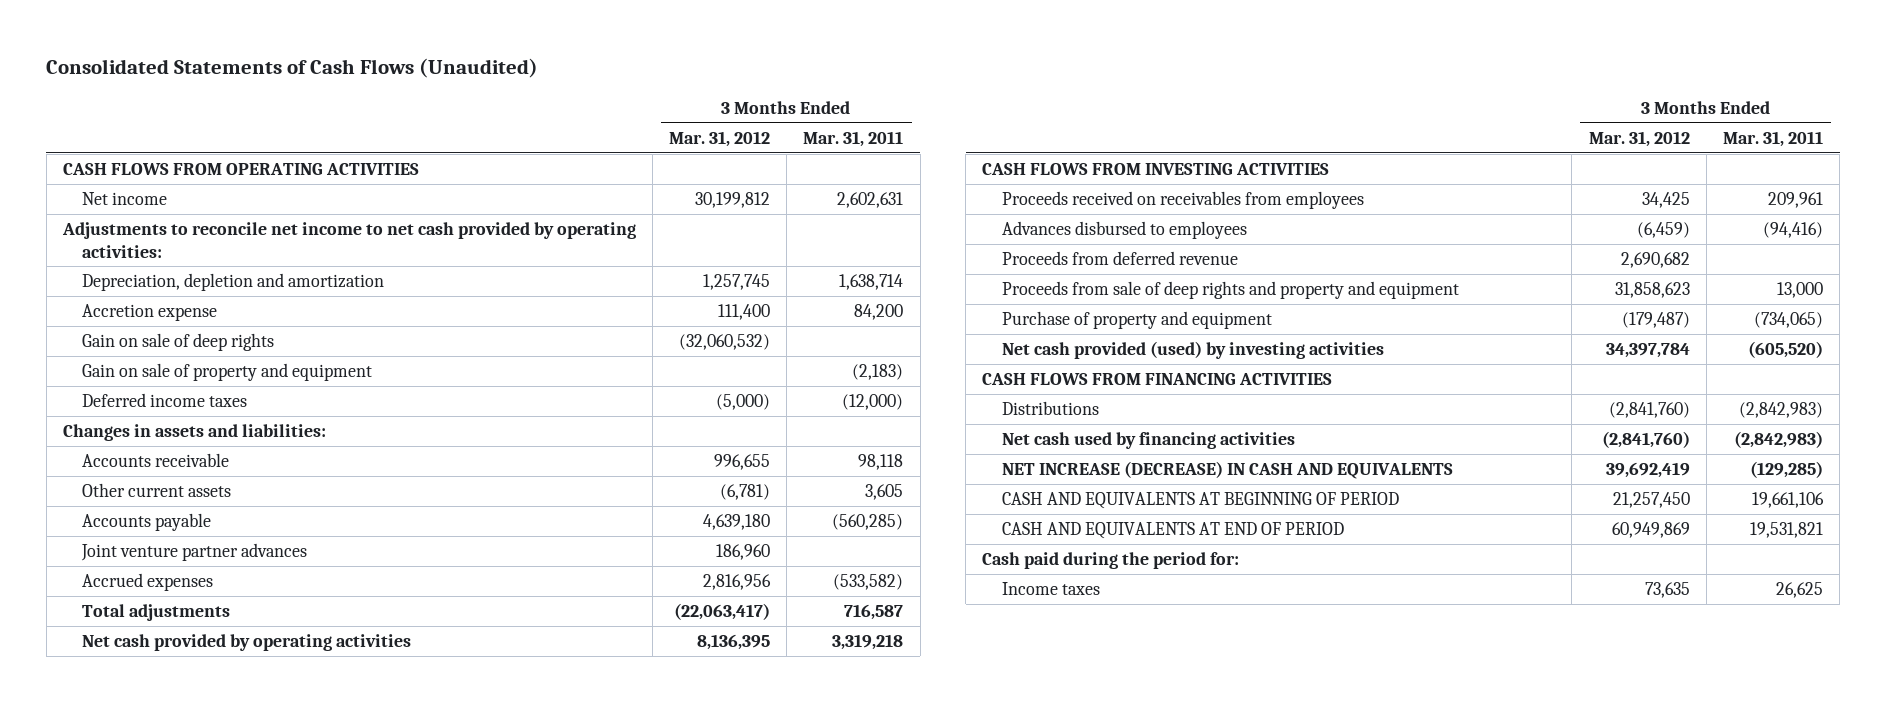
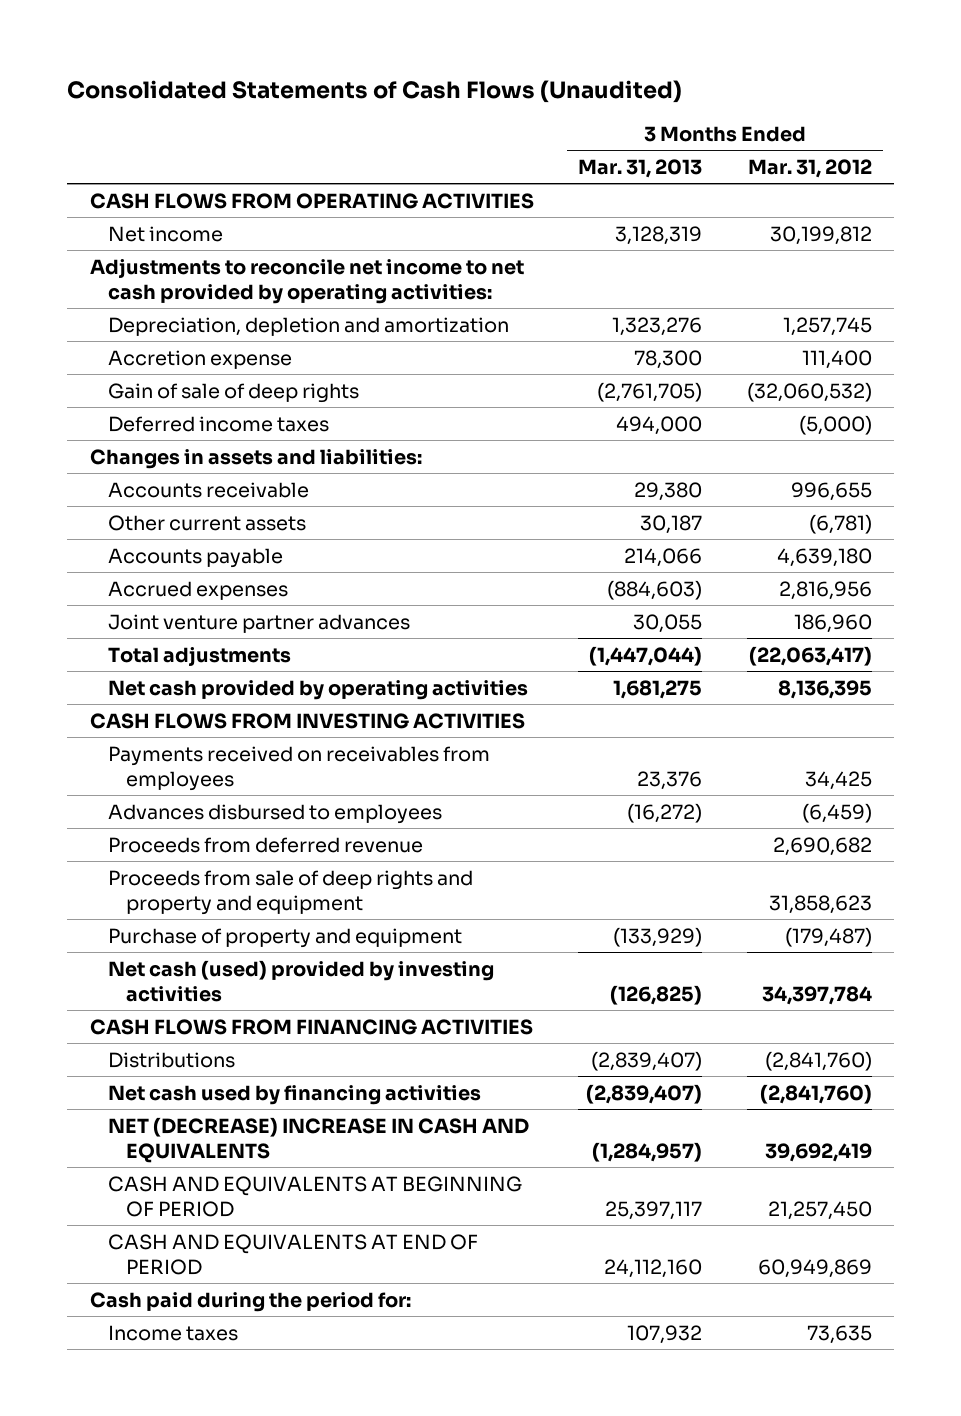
- | 3 Months Ended Mar. 31, 2012 | 3 Months Ended Mar. 31, 2011
+ | 3 Months Ended Mar. 31, 2013 | 3 Months Ended Mar. 31, 2012
- Gain on sale of deep rights | (32,060,532) |
- Gain on sale of property and equipment | | (2,183)
+ Gain of sale of deep rights | (2,761,705) | (32,060,532)
moved down: Joint venture partner advances | 30,055 | 186,960
- Proceeds received on receivables from employees | 34,425 | 209,961
+ Payments received on receivables from employees | 23,376 | 34,425
- Net cash provided (used) by investing activities | 34,397,784 | (605,520)
+ Net cash (used) provided by investing activities | (126,825) | 34,397,784
- NET INCREASE (DECREASE) IN CASH AND EQUIVALENTS | 39,692,419 | (129,285)
+ NET (DECREASE) INCREASE IN CASH AND EQUIVALENTS | (1,284,957) | 39,692,419

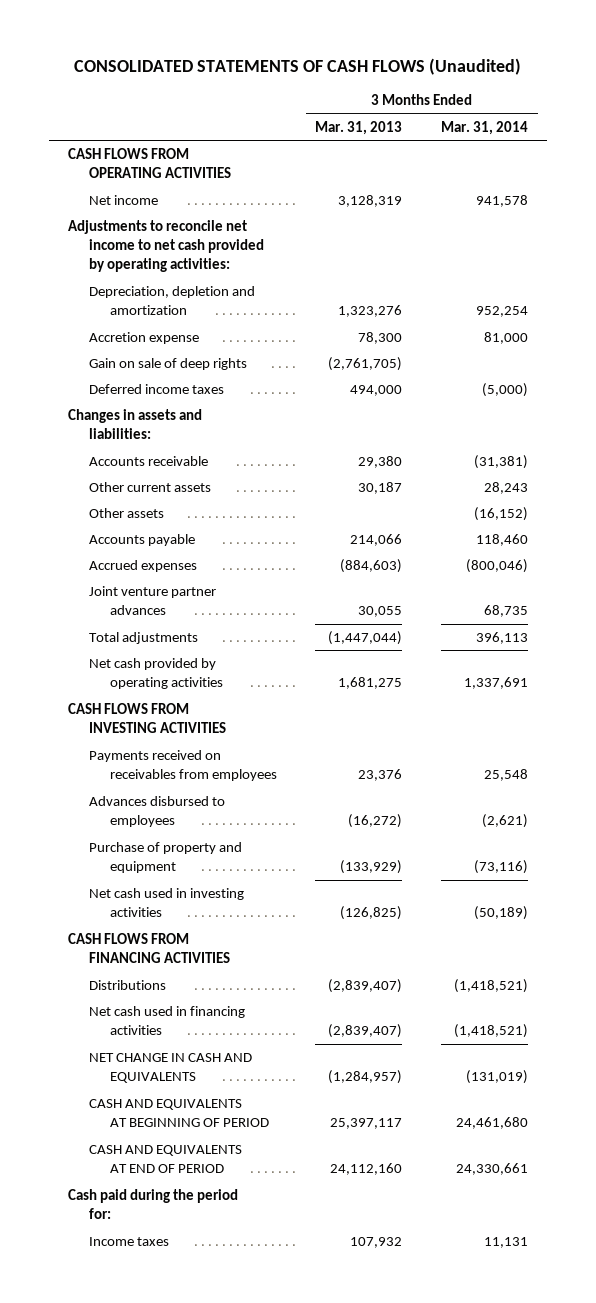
- Consolidated Statements of Cash Flows (Unaudited)
+ CONSOLIDATED STATEMENTS OF CASH FLOWS (Unaudited)
- | 3 Months Ended Mar. 31, 2013 | 3 Months Ended Mar. 31, 2012
+ | 3 Months Ended Mar. 31, 2013 | 3 Months Ended Mar. 31, 2014
- Gain of sale of deep rights | (2,761,705) | (32,060,532)
+ Gain on sale of deep rights | (2,761,705) |
+ Other assets | | (16,152)
- Proceeds from deferred revenue | | 2,690,682
- Proceeds from sale of deep rights and property and equipment | | 31,858,623
- Net cash (used) provided by investing activities | (126,825) | 34,397,784
+ Net cash used in investing activities | (126,825) | (50,189)
- Net cash used by financing activities | (2,839,407) | (2,841,760)
- NET (DECREASE) INCREASE IN CASH AND EQUIVALENTS | (1,284,957) | 39,692,419
+ Net cash used in financing activities | (2,839,407) | (1,418,521)
+ NET CHANGE IN CASH AND EQUIVALENTS | (1,284,957) | (131,019)

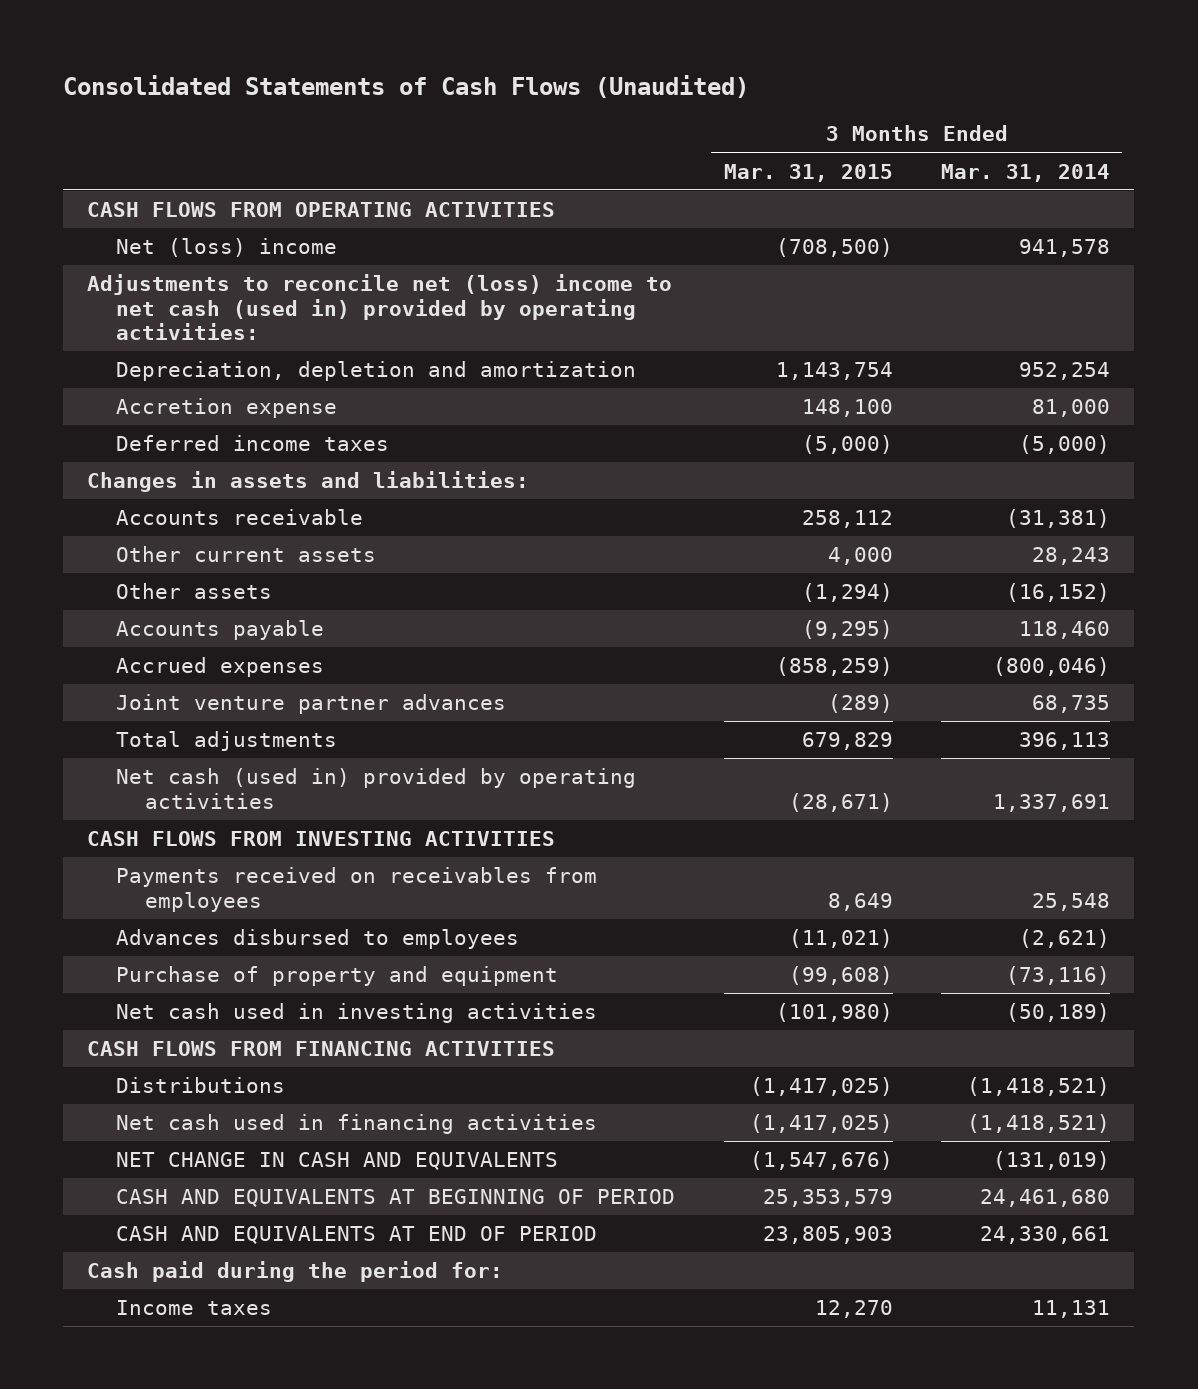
- CONSOLIDATED STATEMENTS OF CASH FLOWS (Unaudited)
+ Consolidated Statements of Cash Flows (Unaudited)
- | 3 Months Ended Mar. 31, 2013 | 3 Months Ended Mar. 31, 2014
+ | 3 Months Ended Mar. 31, 2015 | 3 Months Ended Mar. 31, 2014
- Net income | 3,128,319 | 941,578
- Adjustments to reconcile net income to net cash provided by operating activities:
+ Net (loss) income | (708,500) | 941,578
+ Adjustments to reconcile net (loss) income to net cash (used in) provided by operating activities:
- Gain on sale of deep rights | (2,761,705) |
- Net cash provided by operating activities | 1,681,275 | 1,337,691
+ Net cash (used in) provided by operating activities | (28,671) | 1,337,691

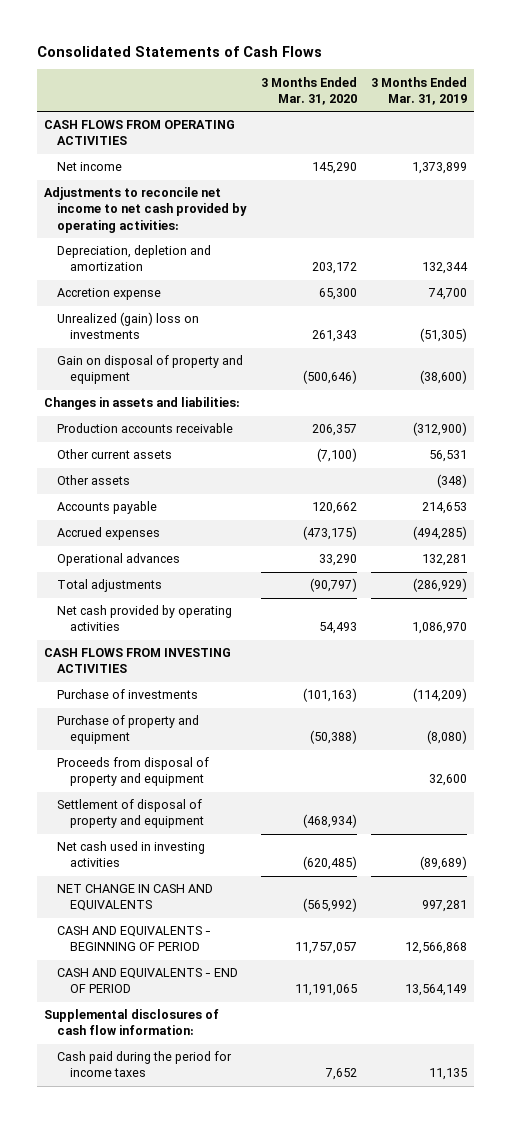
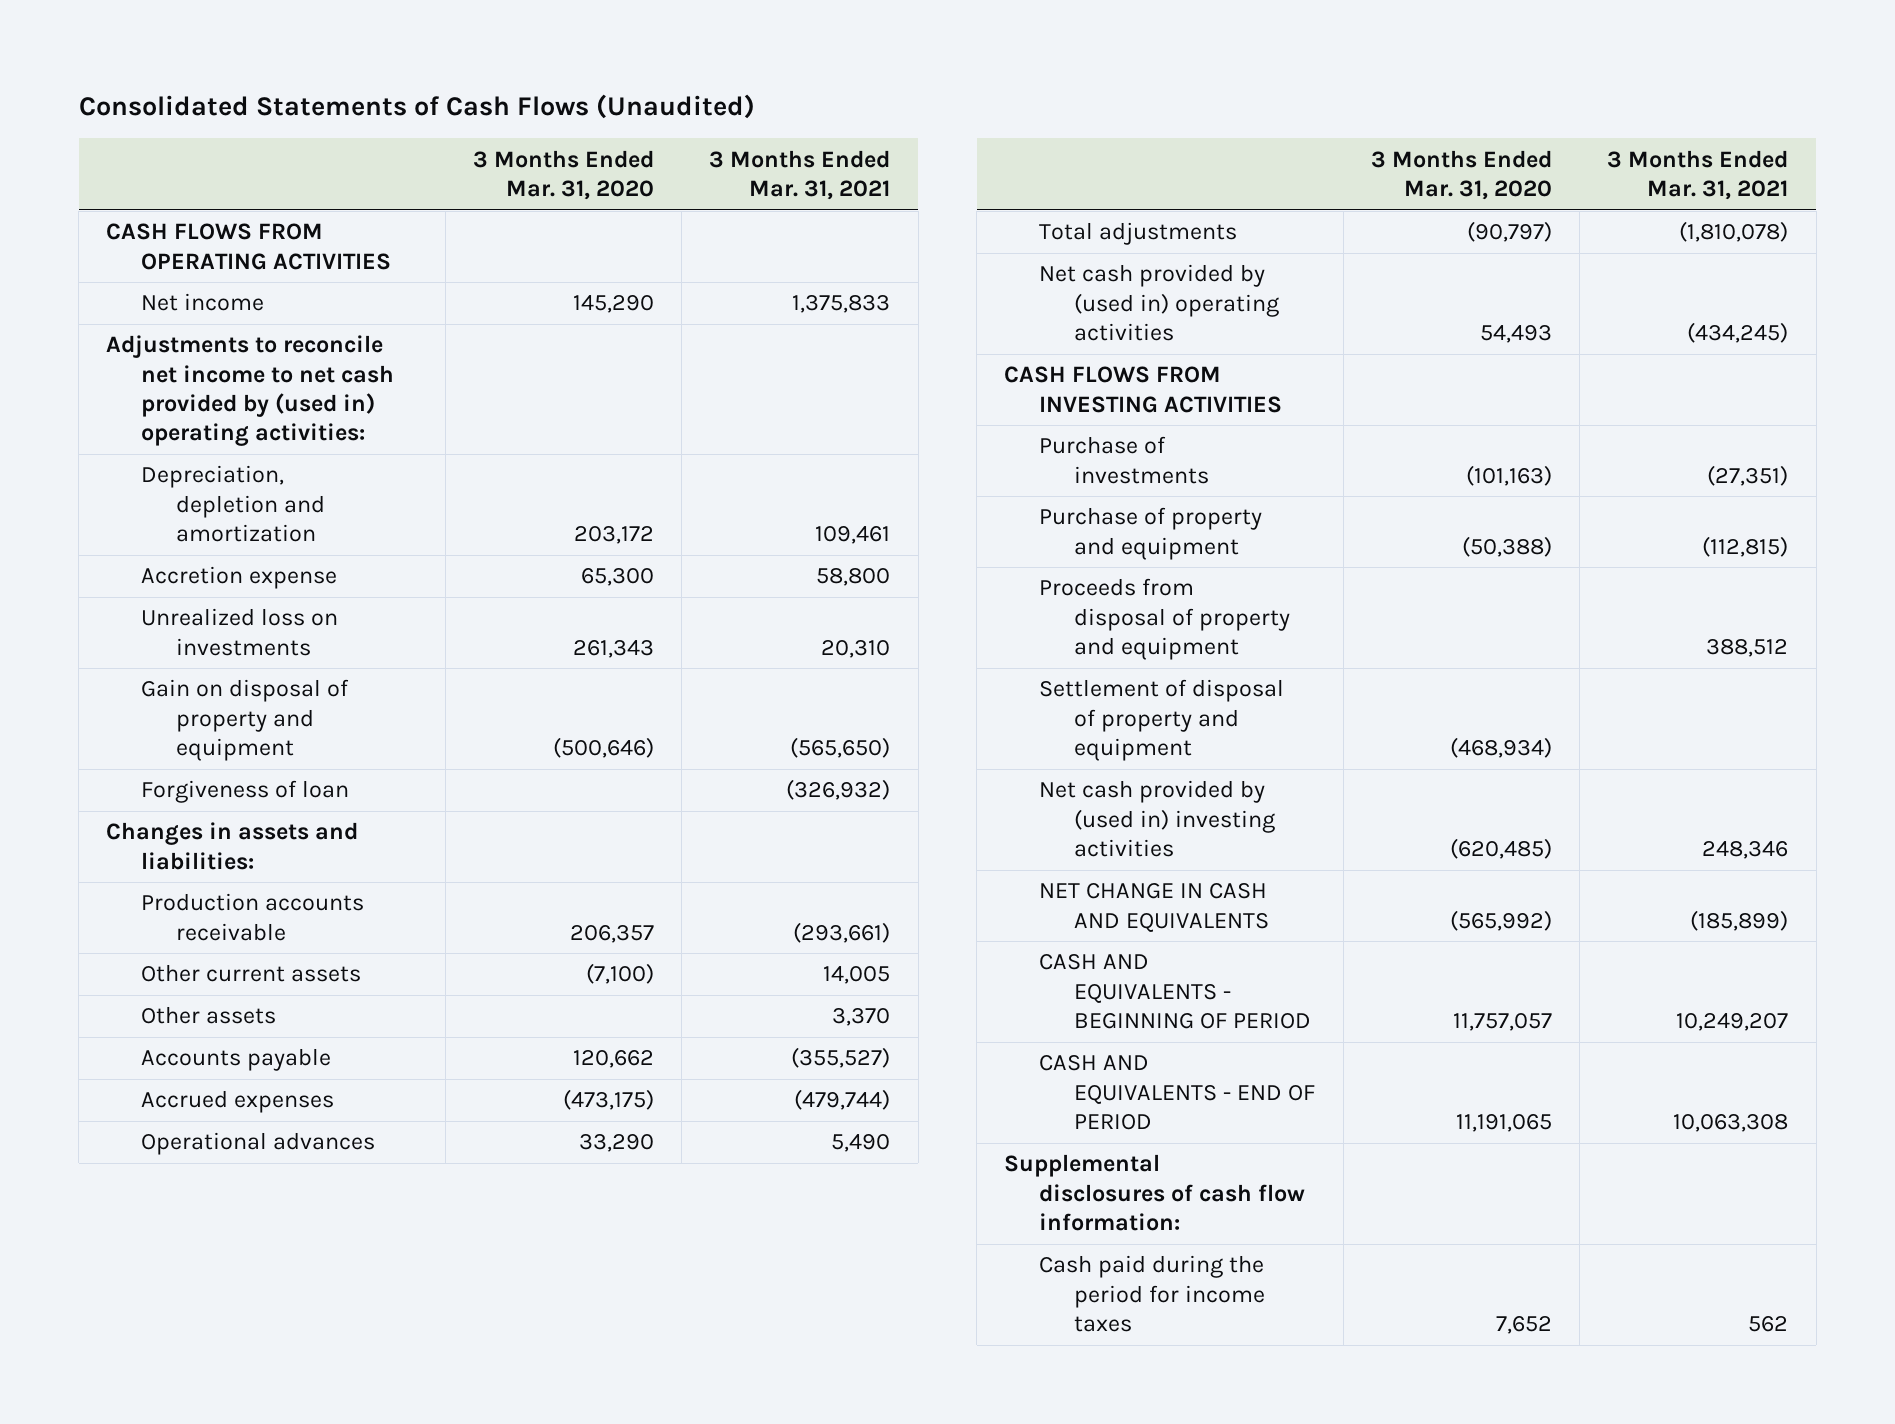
- Consolidated Statements of Cash Flows
+ Consolidated Statements of Cash Flows (Unaudited)
- | 3 Months Ended Mar. 31, 2020 | 3 Months Ended Mar. 31, 2019
+ | 3 Months Ended Mar. 31, 2020 | 3 Months Ended Mar. 31, 2021
- Adjustments to reconcile net income to net cash provided by operating activities:
+ Adjustments to reconcile net income to net cash provided by (used in) operating activities:
- Unrealized (gain) loss on investments | 261,343 | (51,305)
+ Unrealized loss on investments | 261,343 | 20,310
+ Forgiveness of loan | | (326,932)
- Net cash provided by operating activities | 54,493 | 1,086,970
+ Net cash provided by (used in) operating activities | 54,493 | (434,245)
- Net cash used in investing activities | (620,485) | (89,689)
+ Net cash provided by (used in) investing activities | (620,485) | 248,346

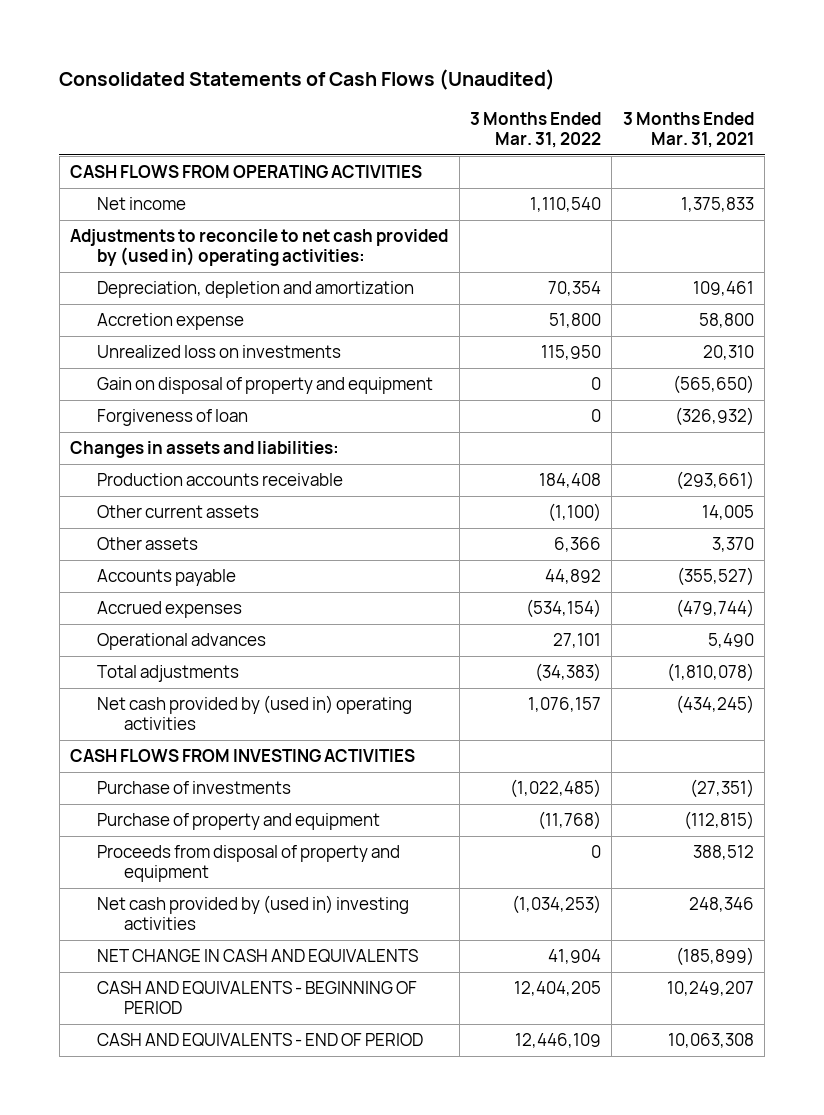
- | 3 Months Ended Mar. 31, 2020 | 3 Months Ended Mar. 31, 2021
+ | 3 Months Ended Mar. 31, 2022 | 3 Months Ended Mar. 31, 2021
- Adjustments to reconcile net income to net cash provided by (used in) operating activities:
+ Adjustments to reconcile to net cash provided by (used in) operating activities:
- Settlement of disposal of property and equipment | (468,934) |
- Supplemental disclosures of cash flow information:
- Cash paid during the period for income taxes | 7,652 | 562

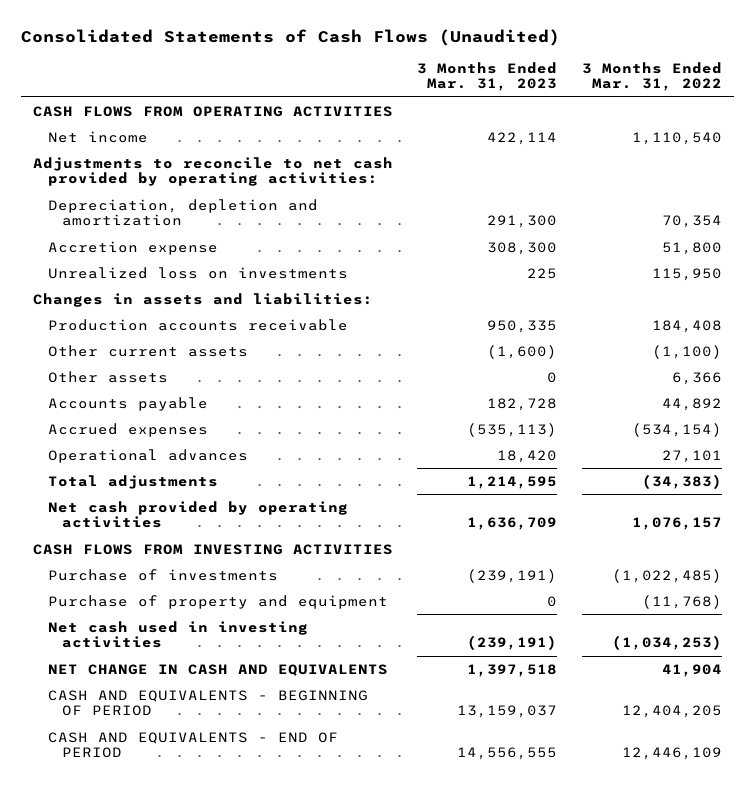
- | 3 Months Ended Mar. 31, 2022 | 3 Months Ended Mar. 31, 2021
+ | 3 Months Ended Mar. 31, 2023 | 3 Months Ended Mar. 31, 2022
- Adjustments to reconcile to net cash provided by (used in) operating activities:
+ Adjustments to reconcile to net cash provided by operating activities:
- Gain on disposal of property and equipment | 0 | (565,650)
- Forgiveness of loan | 0 | (326,932)
- Net cash provided by (used in) operating activities | 1,076,157 | (434,245)
+ Net cash provided by operating activities | 1,636,709 | 1,076,157
- Proceeds from disposal of property and equipment | 0 | 388,512
- Net cash provided by (used in) investing activities | (1,034,253) | 248,346
+ Net cash used in investing activities | (239,191) | (1,034,253)

